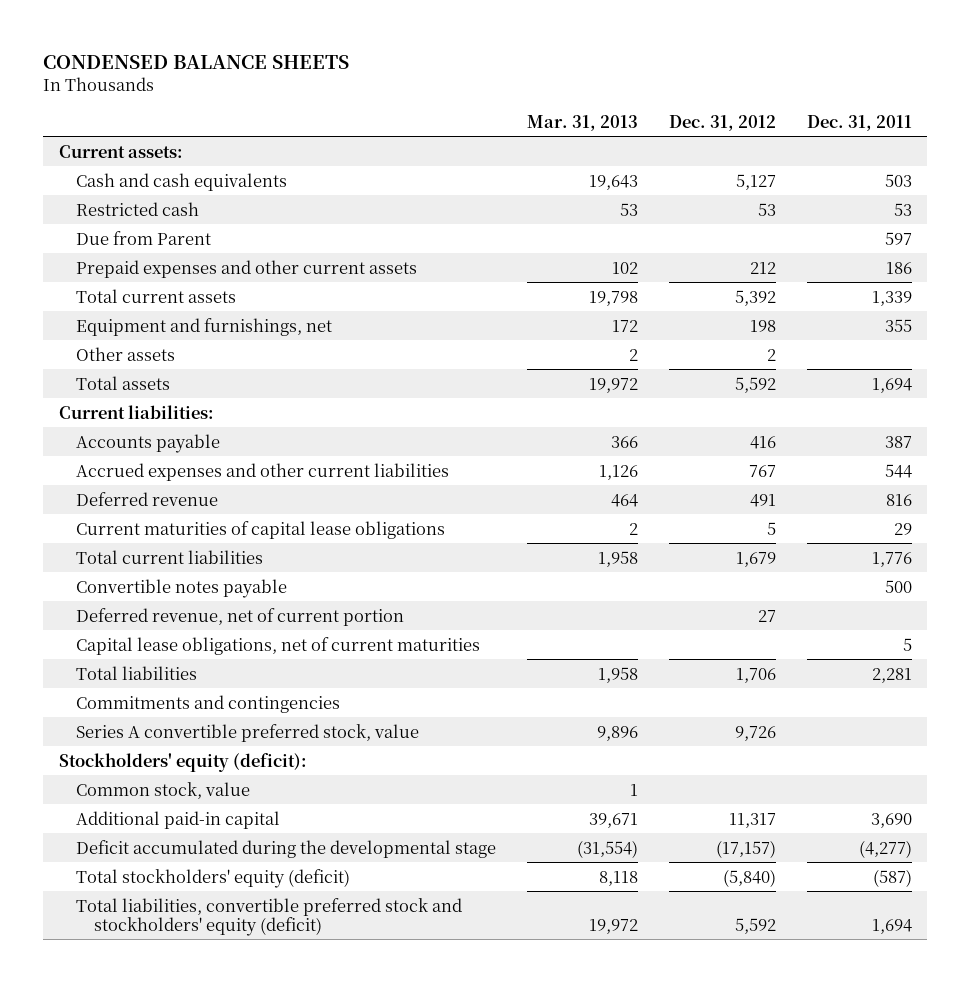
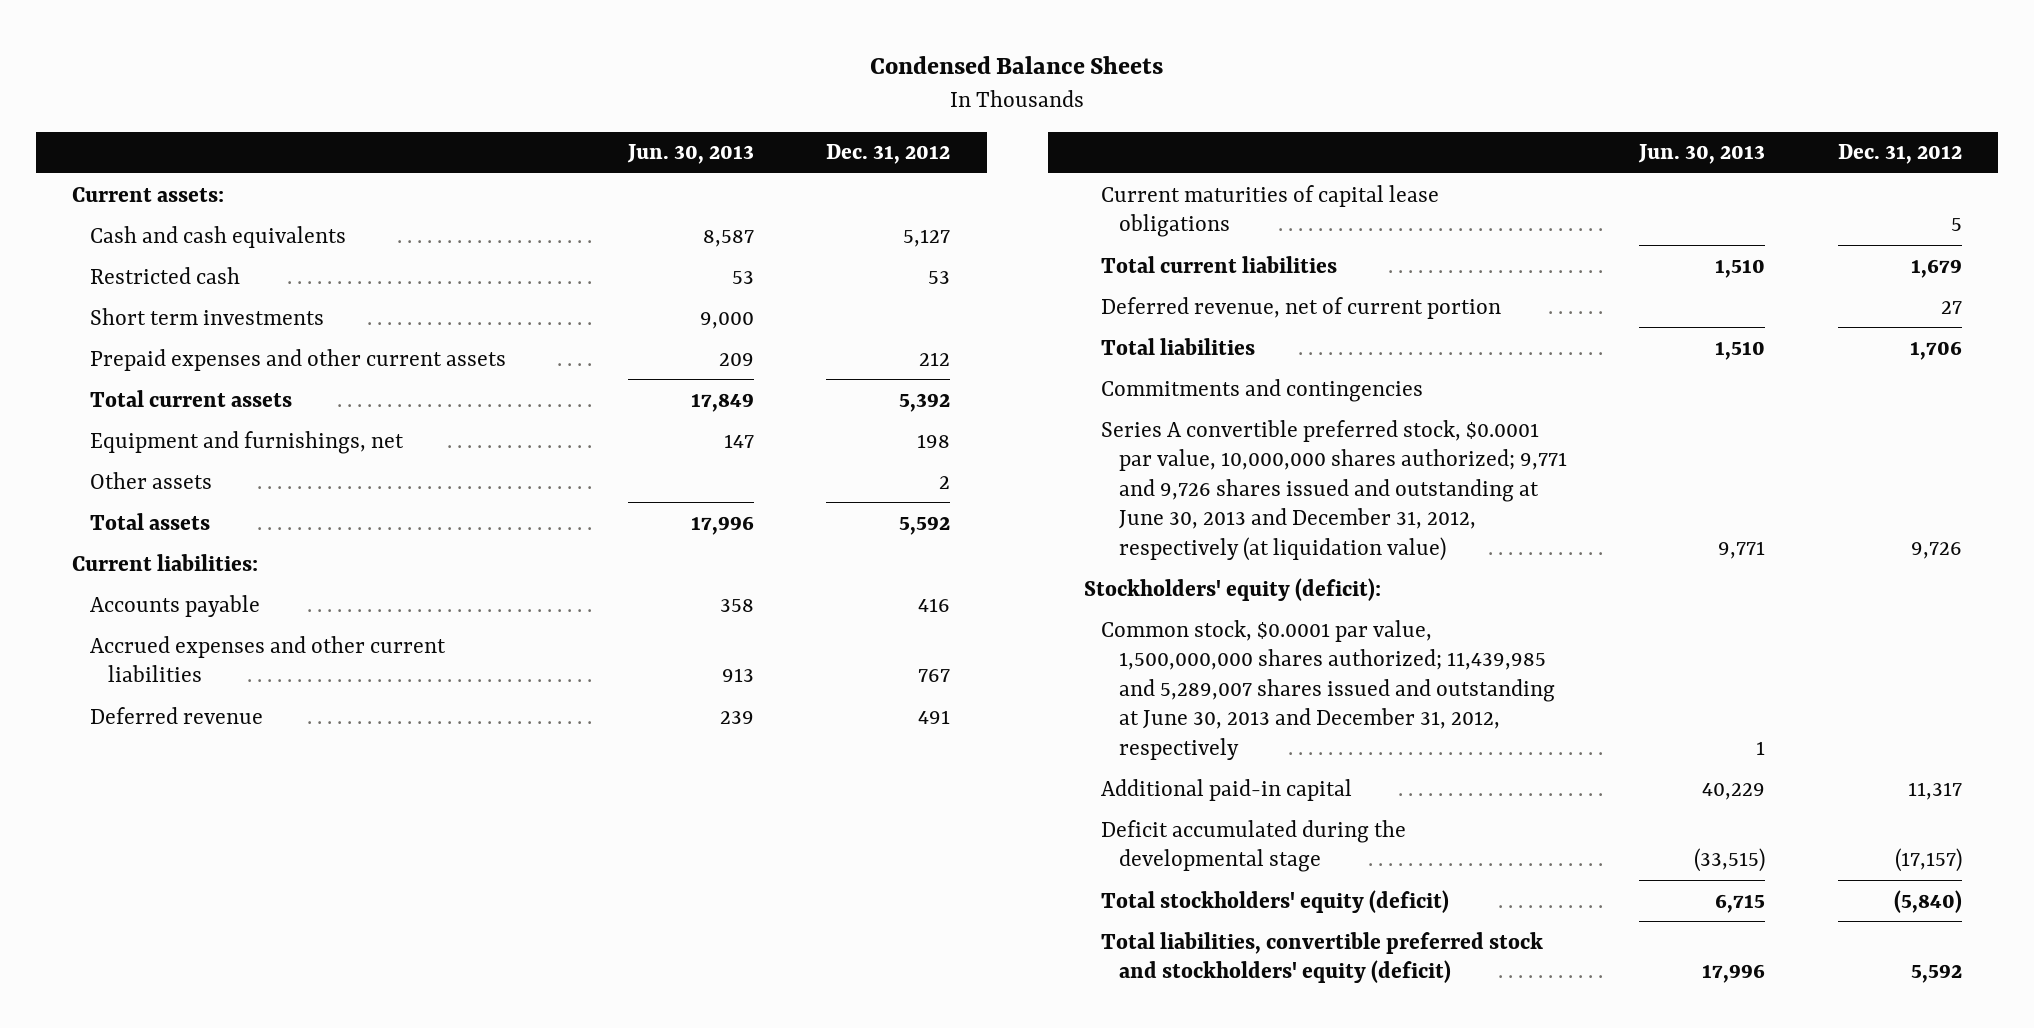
- CONDENSED BALANCE SHEETS
+ Condensed Balance Sheets
- | Mar. 31, 2013 | Dec. 31, 2012 | Dec. 31, 2011
+ | Jun. 30, 2013 | Dec. 31, 2012
- Due from Parent | | | 597
+ Short term investments | 9,000 |
- Convertible notes payable | | | 500
- Capital lease obligations, net of current maturities | | | 5
- Series A convertible preferred stock, value | 9,896 | 9,726 |
+ Series A convertible preferred stock, $0.0001 par value, 10,000,000 shares authorized; 9,771 and 9,726 shares issued and outstanding at June 30, 2013 and December 31, 2012, respectively (at liquidation value) | 9,771 | 9,726
- Common stock, value | 1 | |
+ Common stock, $0.0001 par value, 1,500,000,000 shares authorized; 11,439,985 and 5,289,007 shares issued and outstanding at June 30, 2013 and December 31, 2012, respectively | 1 |

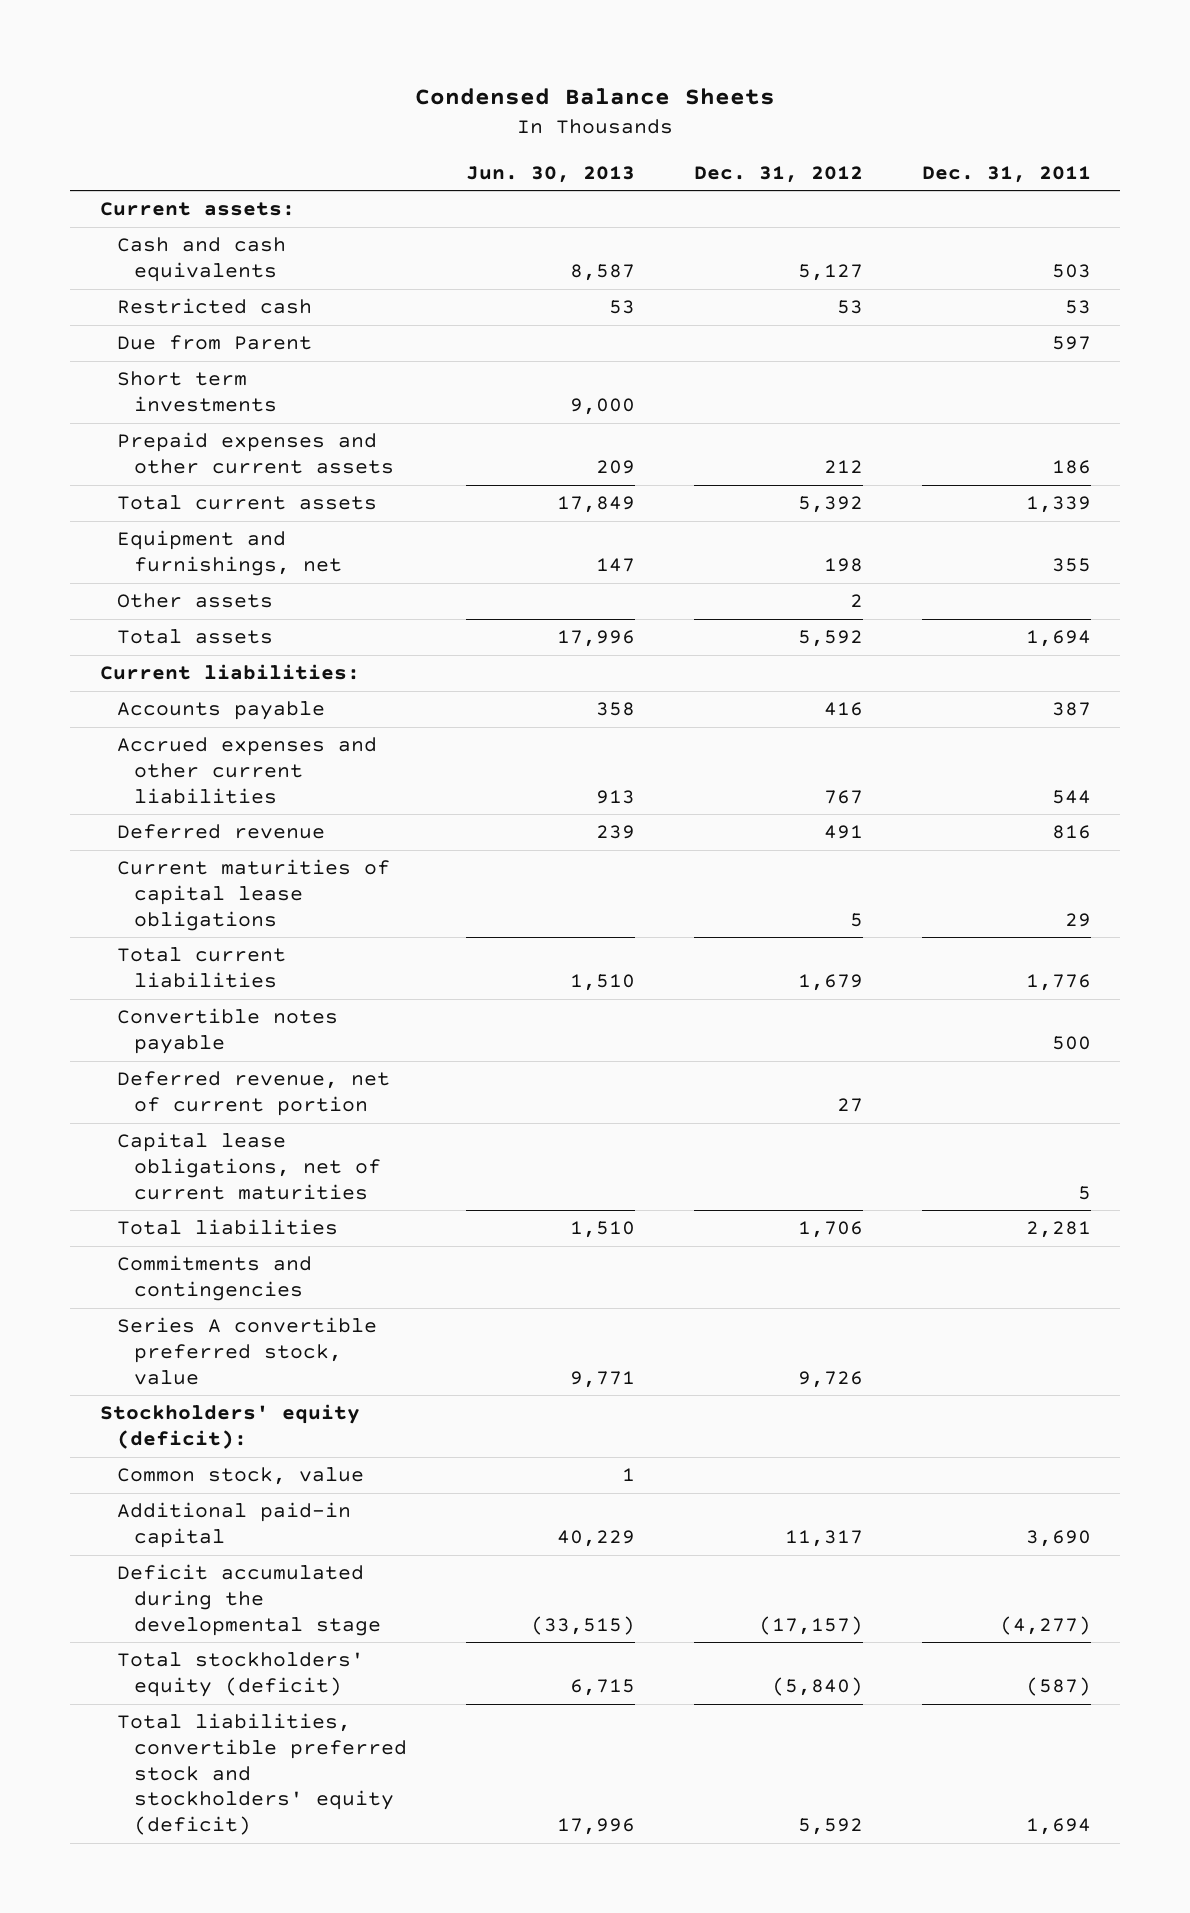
- | Jun. 30, 2013 | Dec. 31, 2012
+ | Jun. 30, 2013 | Dec. 31, 2012 | Dec. 31, 2011
+ Due from Parent | | | 597
+ Convertible notes payable | | | 500
+ Capital lease obligations, net of current maturities | | | 5
- Series A convertible preferred stock, $0.0001 par value, 10,000,000 shares authorized; 9,771 and 9,726 shares issued and outstanding at June 30, 2013 and December 31, 2012, respectively (at liquidation value) | 9,771 | 9,726
+ Series A convertible preferred stock, value | 9,771 | 9,726 |
- Common stock, $0.0001 par value, 1,500,000,000 shares authorized; 11,439,985 and 5,289,007 shares issued and outstanding at June 30, 2013 and December 31, 2012, respectively | 1 |
+ Common stock, value | 1 | |

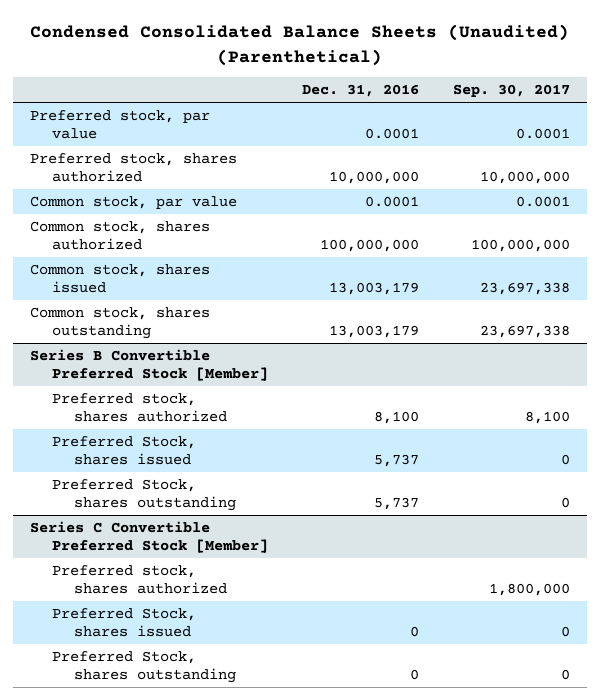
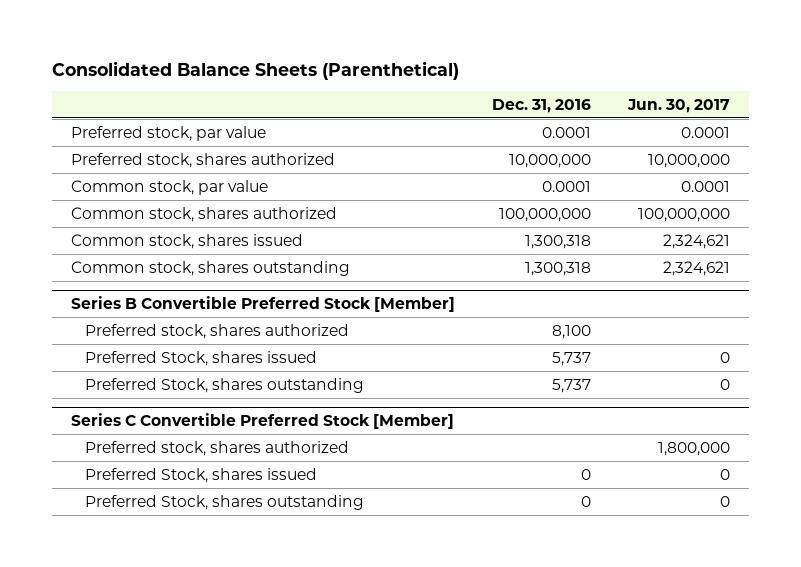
- Condensed Consolidated Balance Sheets (Unaudited) (Parenthetical)
+ Consolidated Balance Sheets (Parenthetical)
- | Dec. 31, 2016 | Sep. 30, 2017
+ | Dec. 31, 2016 | Jun. 30, 2017
- Common stock, shares issued | 13,003,179 | 23,697,338
- Common stock, shares outstanding | 13,003,179 | 23,697,338
+ Common stock, shares issued | 1,300,318 | 2,324,621
+ Common stock, shares outstanding | 1,300,318 | 2,324,621

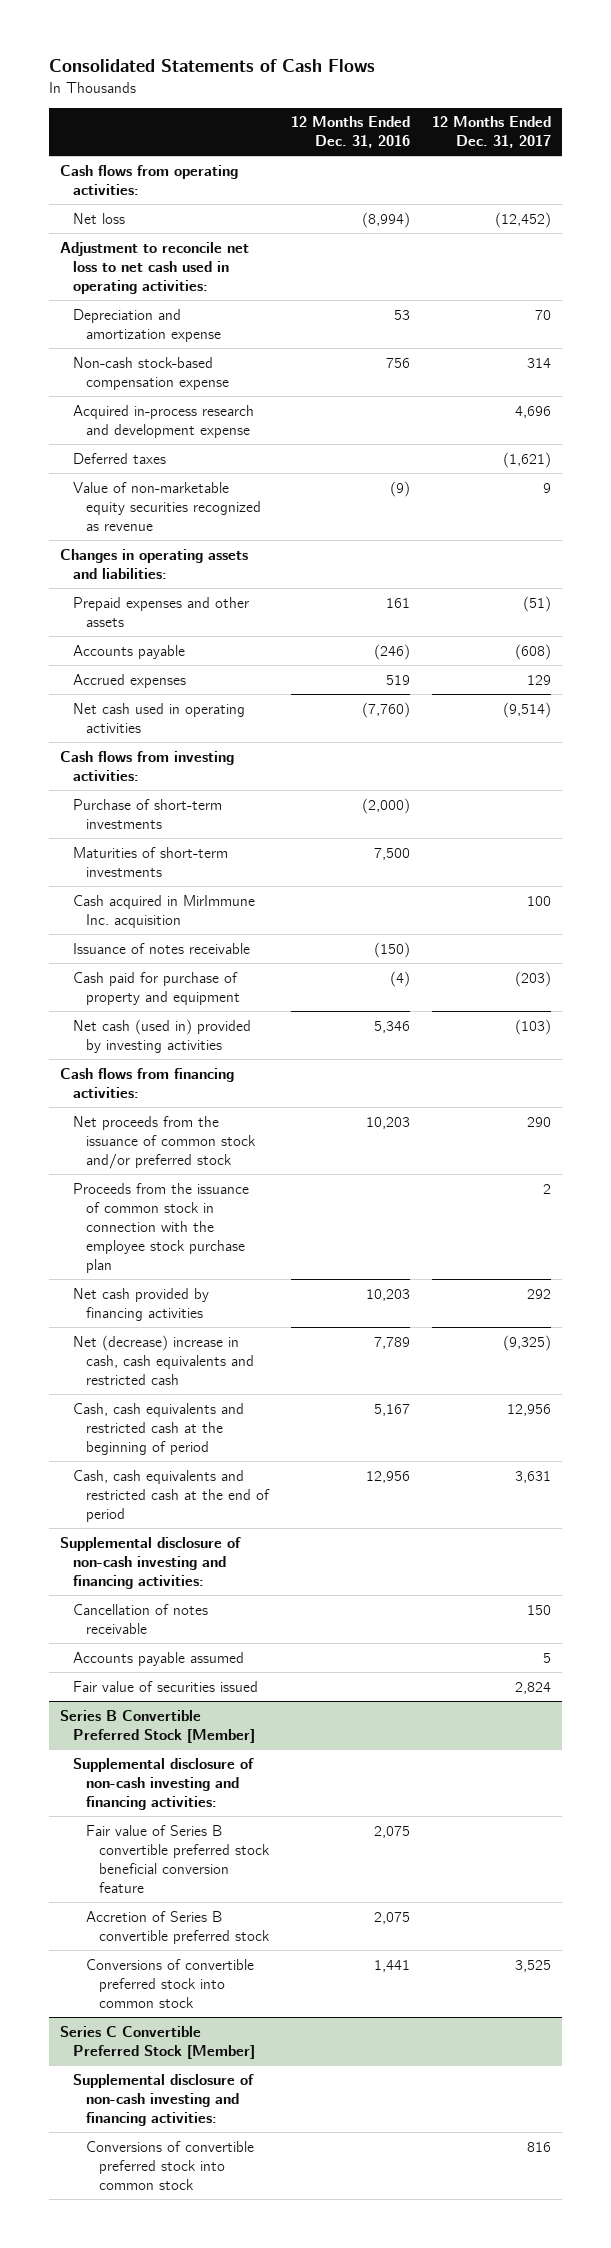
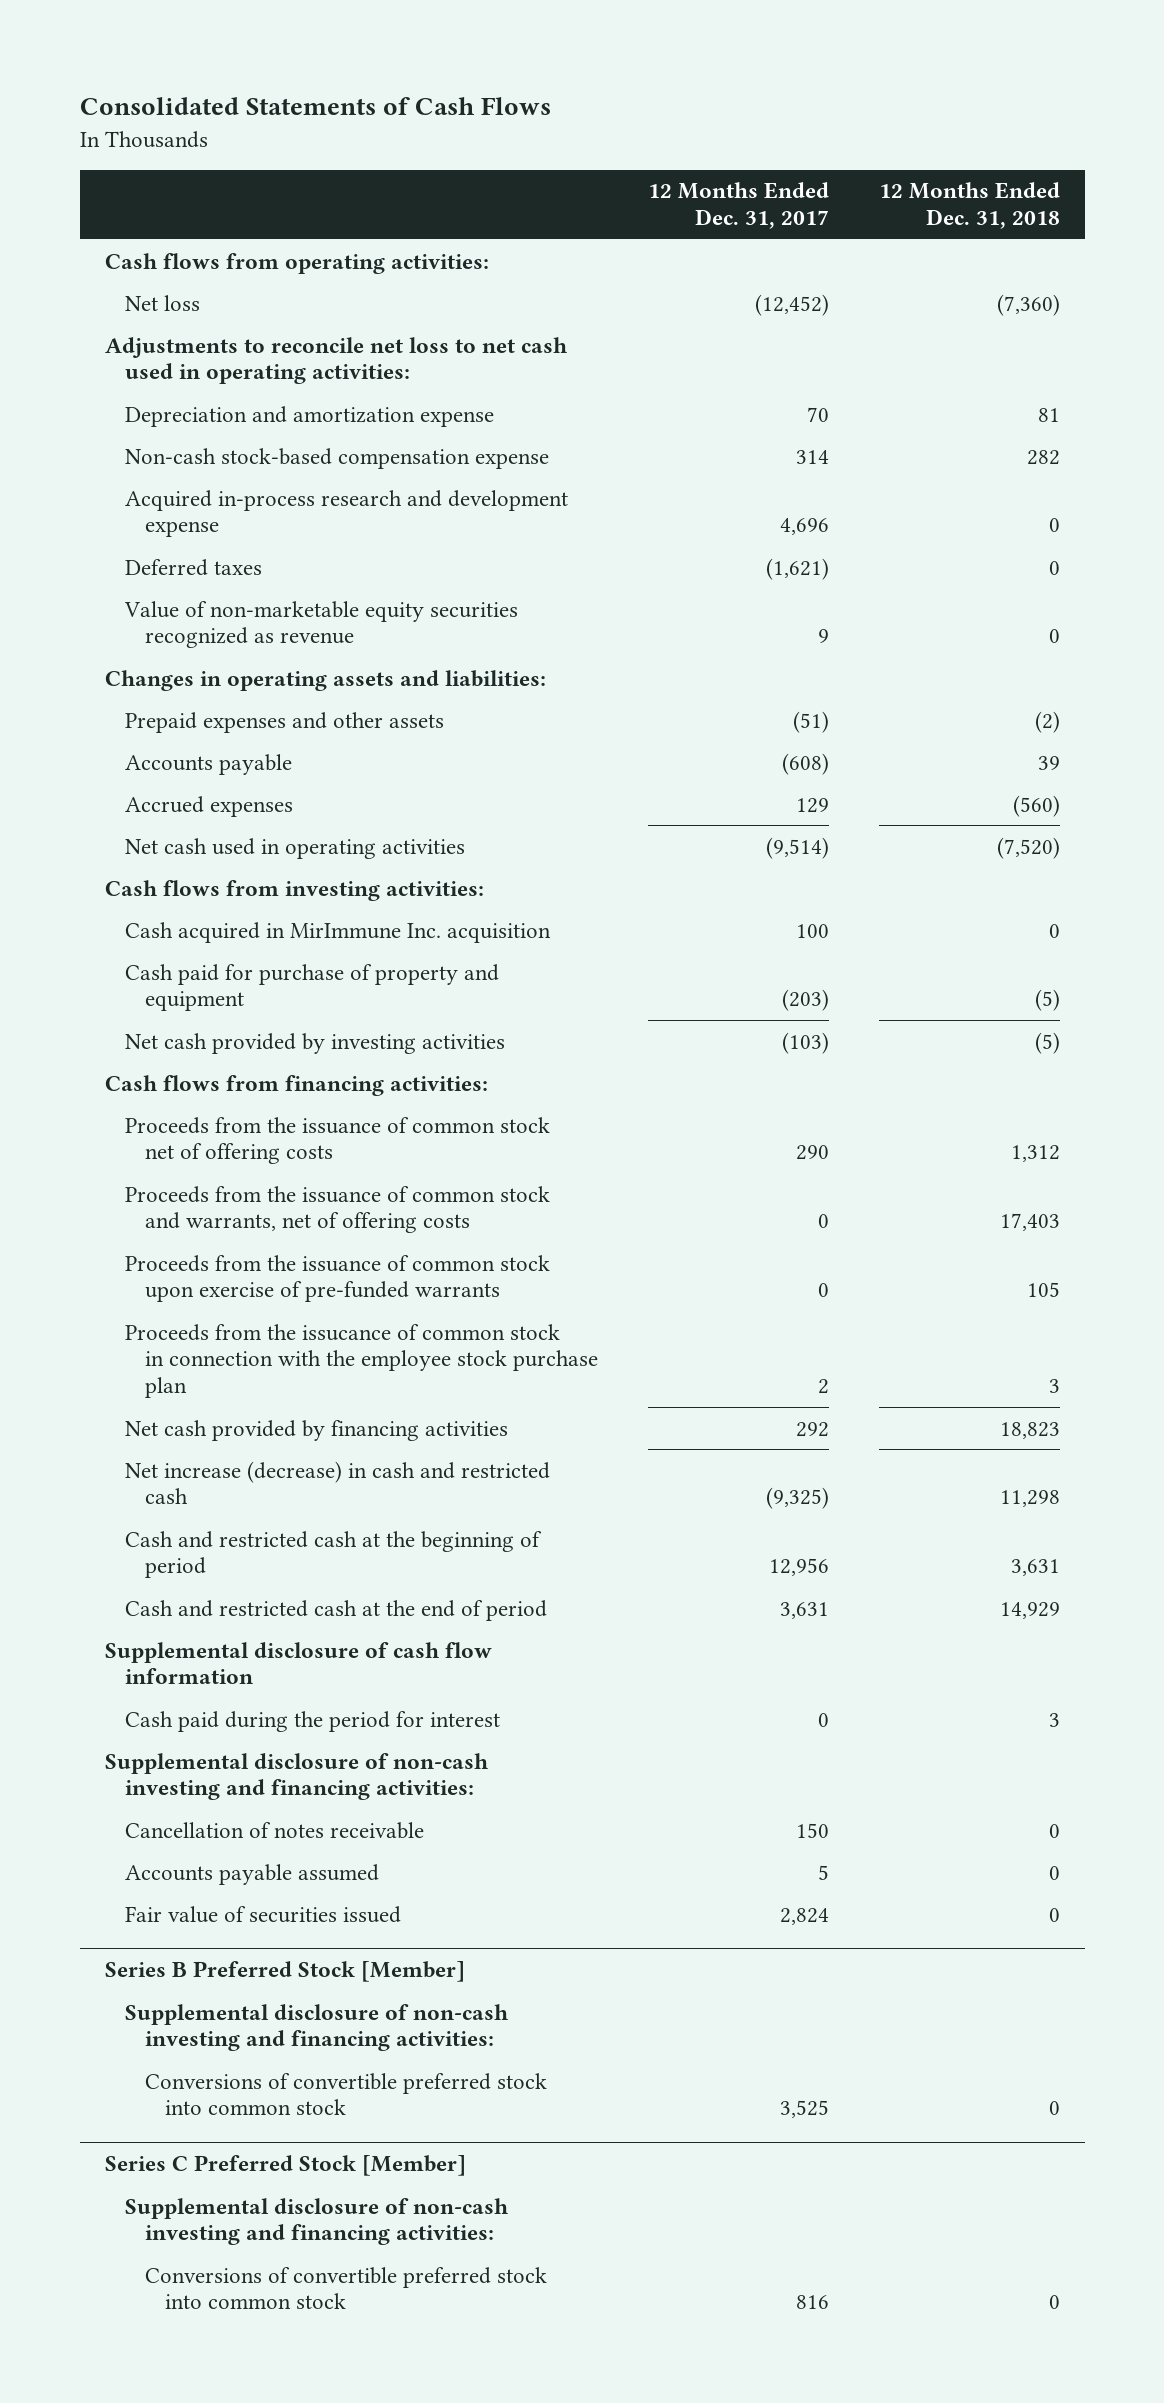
- | 12 Months Ended Dec. 31, 2016 | 12 Months Ended Dec. 31, 2017
+ | 12 Months Ended Dec. 31, 2017 | 12 Months Ended Dec. 31, 2018
- Adjustment to reconcile net loss to net cash used in operating activities:
+ Adjustments to reconcile net loss to net cash used in operating activities:
- Purchase of short-term investments | (2,000) |
- Maturities of short-term investments | 7,500 |
- Issuance of notes receivable | (150) |
- Net cash (used in) provided by investing activities | 5,346 | (103)
+ Net cash provided by investing activities | (103) | (5)
- Net proceeds from the issuance of common stock and/or preferred stock | 10,203 | 290
- Proceeds from the issuance of common stock in connection with the employee stock purchase plan | | 2
+ Proceeds from the issuance of common stock net of offering costs | 290 | 1,312
+ Proceeds from the issuance of common stock and warrants, net of offering costs | 0 | 17,403
+ Proceeds from the issuance of common stock upon exercise of pre-funded warrants | 0 | 105
+ Proceeds from the issucance of common stock in connection with the employee stock purchase plan | 2 | 3
- Net (decrease) increase in cash, cash equivalents and restricted cash | 7,789 | (9,325)
- Cash, cash equivalents and restricted cash at the beginning of period | 5,167 | 12,956
- Cash, cash equivalents and restricted cash at the end of period | 12,956 | 3,631
+ Net increase (decrease) in cash and restricted cash | (9,325) | 11,298
+ Cash and restricted cash at the beginning of period | 12,956 | 3,631
+ Cash and restricted cash at the end of period | 3,631 | 14,929
+ Supplemental disclosure of cash flow information
+ Cash paid during the period for interest | 0 | 3
- Series B Convertible Preferred Stock [Member]
+ Series B Preferred Stock [Member]
- Fair value of Series B convertible preferred stock beneficial conversion feature | 2,075 |
- Accretion of Series B convertible preferred stock | 2,075 |
- Series C Convertible Preferred Stock [Member]
+ Series C Preferred Stock [Member]

